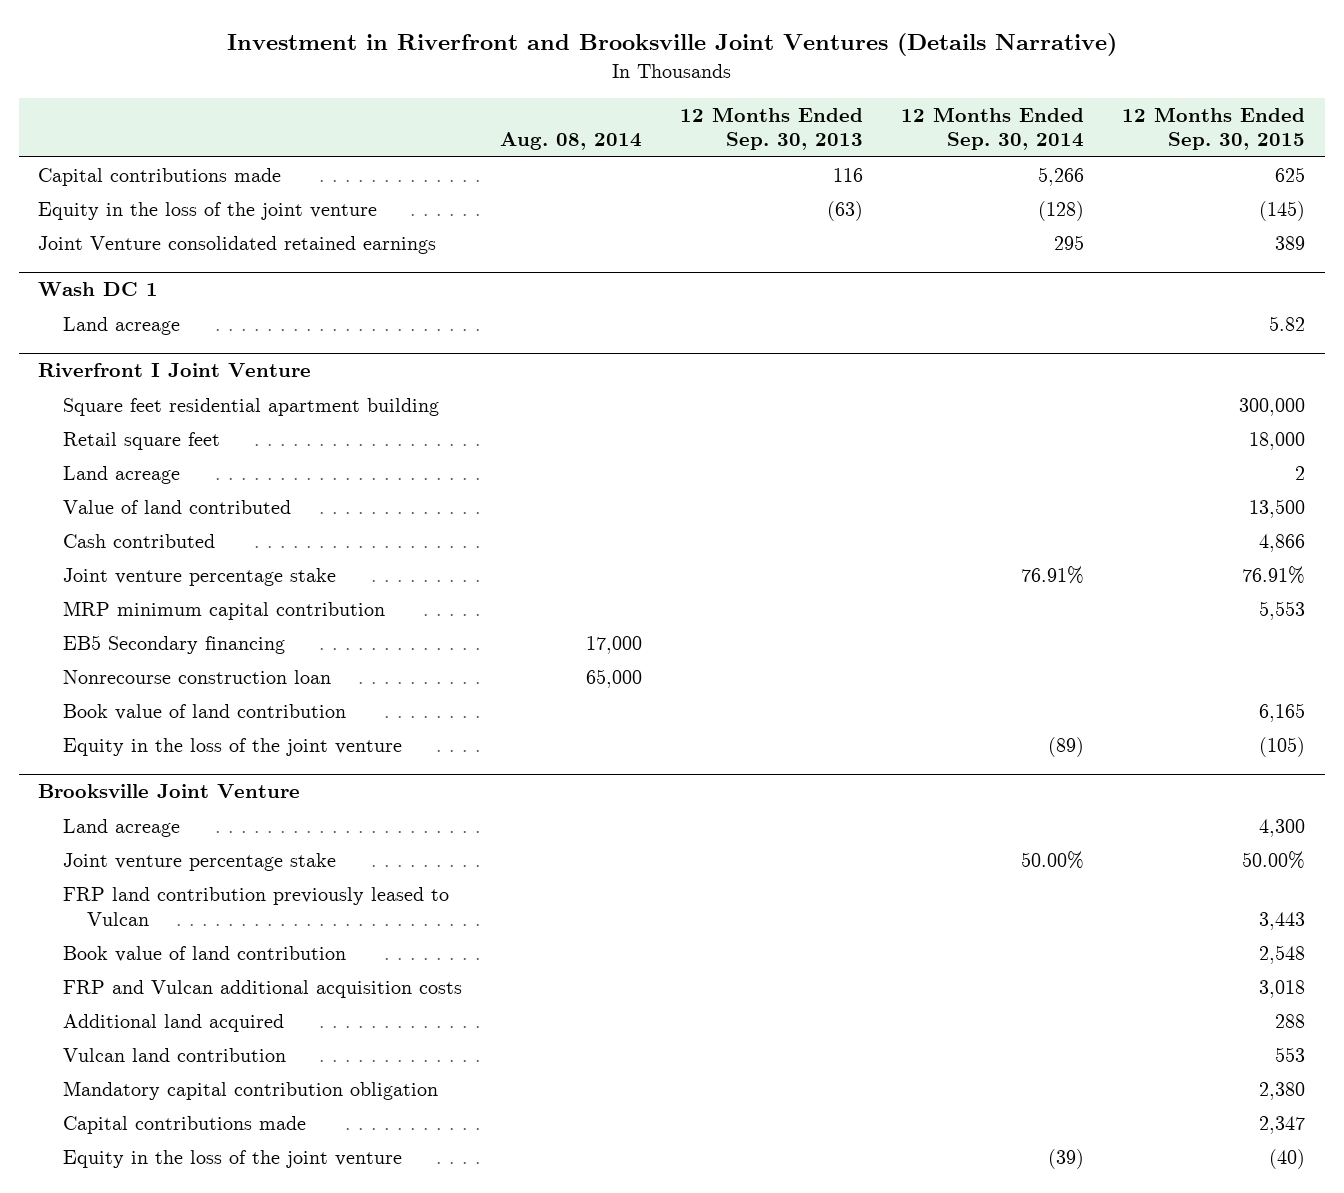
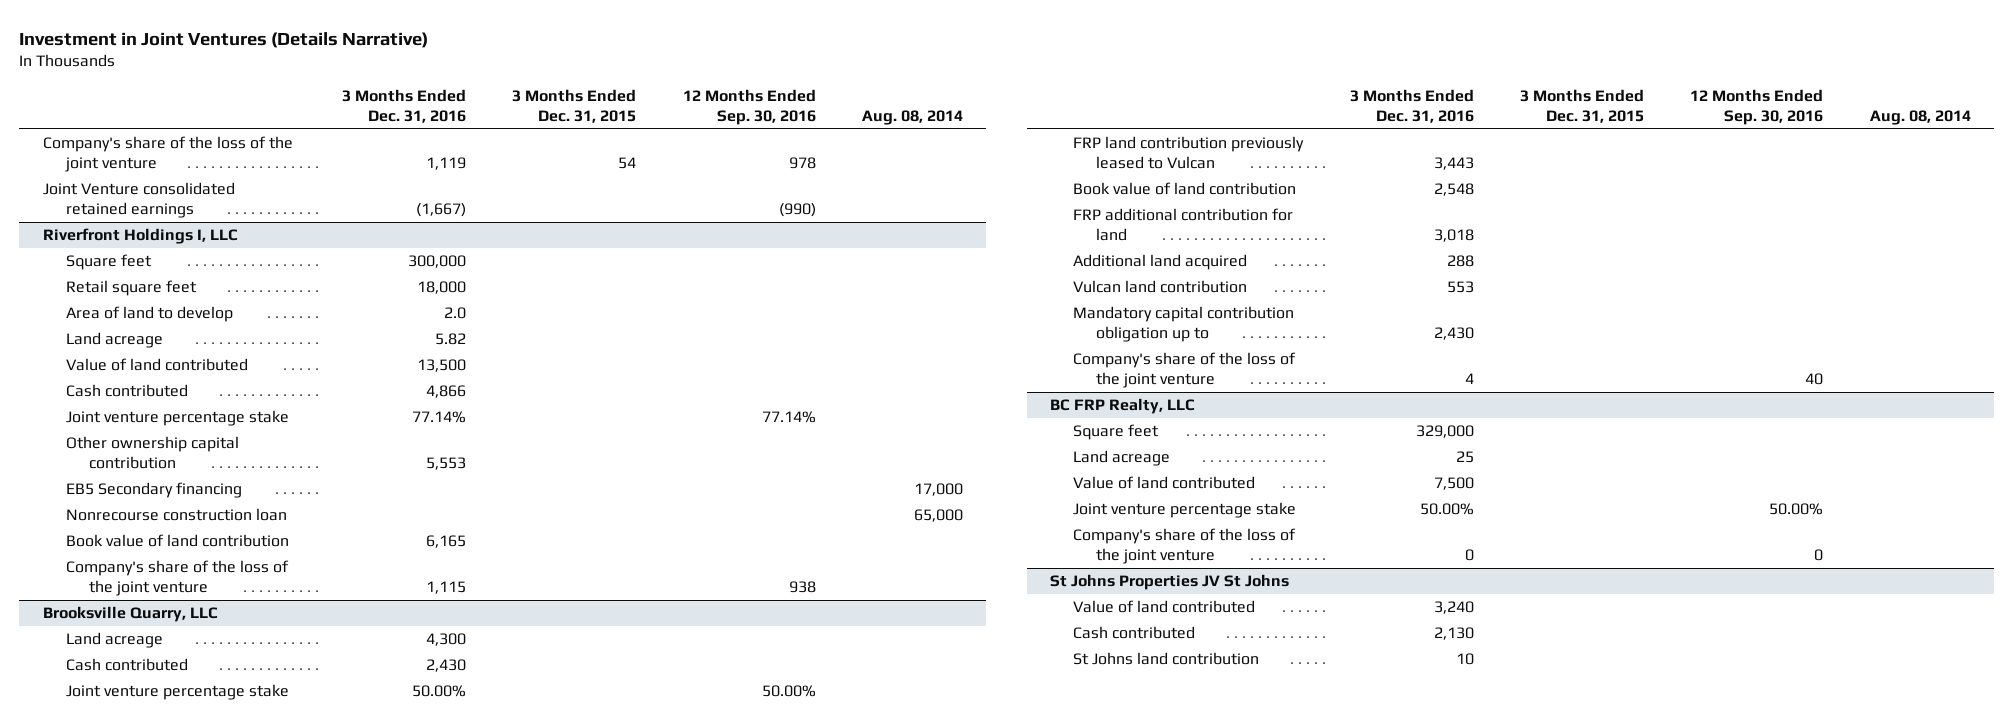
- Investment in Riverfront and Brooksville Joint Ventures (Details Narrative)
+ Investment in Joint Ventures (Details Narrative)
- | Aug. 08, 2014 | 12 Months Ended Sep. 30, 2013 | 12 Months Ended Sep. 30, 2014 | 12 Months Ended Sep. 30, 2015
+ | 3 Months Ended Dec. 31, 2016 | 3 Months Ended Dec. 31, 2015 | 12 Months Ended Sep. 30, 2016 | Aug. 08, 2014
- Capital contributions made | | 116 | 5,266 | 625
- Equity in the loss of the joint venture | | (63) | (128) | (145)
+ Company's share of the loss of the joint venture | 1,119 | 54 | 978 |
- Wash DC 1
- Land acreage | | | | 5.82
- Riverfront I Joint Venture
- Square feet residential apartment building | | | | 300,000
+ Riverfront Holdings I, LLC
+ Square feet | 300,000 | | |
+ Area of land to develop | 2.0 | | |
- MRP minimum capital contribution | | | | 5,553
+ Other ownership capital contribution | 5,553 | | |
- Equity in the loss of the joint venture | | | (89) | (105)
- Brooksville Joint Venture
+ Company's share of the loss of the joint venture | 1,115 | | 938 |
+ Brooksville Quarry, LLC
+ Cash contributed | 2,430 | | |
- FRP and Vulcan additional acquisition costs | | | | 3,018
+ FRP additional contribution for land | 3,018 | | |
- Mandatory capital contribution obligation | | | | 2,380
- Capital contributions made | | | | 2,347
- Equity in the loss of the joint venture | | | (39) | (40)
+ Mandatory capital contribution obligation up to | 2,430 | | |
+ Company's share of the loss of the joint venture | 4 | | 40 |
+ BC FRP Realty, LLC
+ Square feet | 329,000 | | |
+ Land acreage | 25 | | |
+ Value of land contributed | 7,500 | | |
+ Joint venture percentage stake | 50.00% | | 50.00% |
+ Company's share of the loss of the joint venture | 0 | | 0 |
+ St Johns Properties JV St Johns
+ Value of land contributed | 3,240 | | |
+ Cash contributed | 2,130 | | |
+ St Johns land contribution | 10 | | |

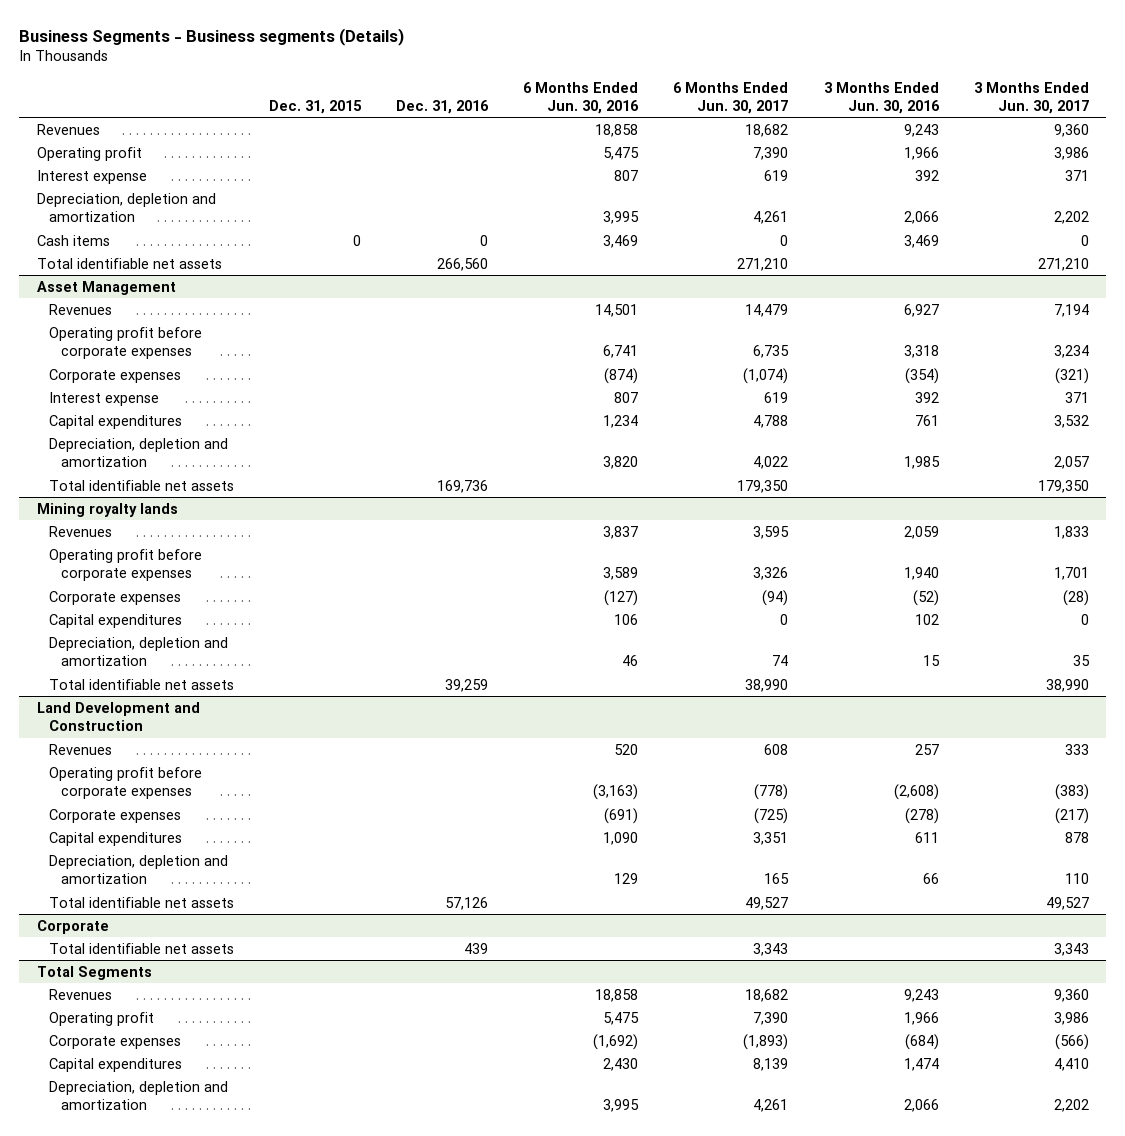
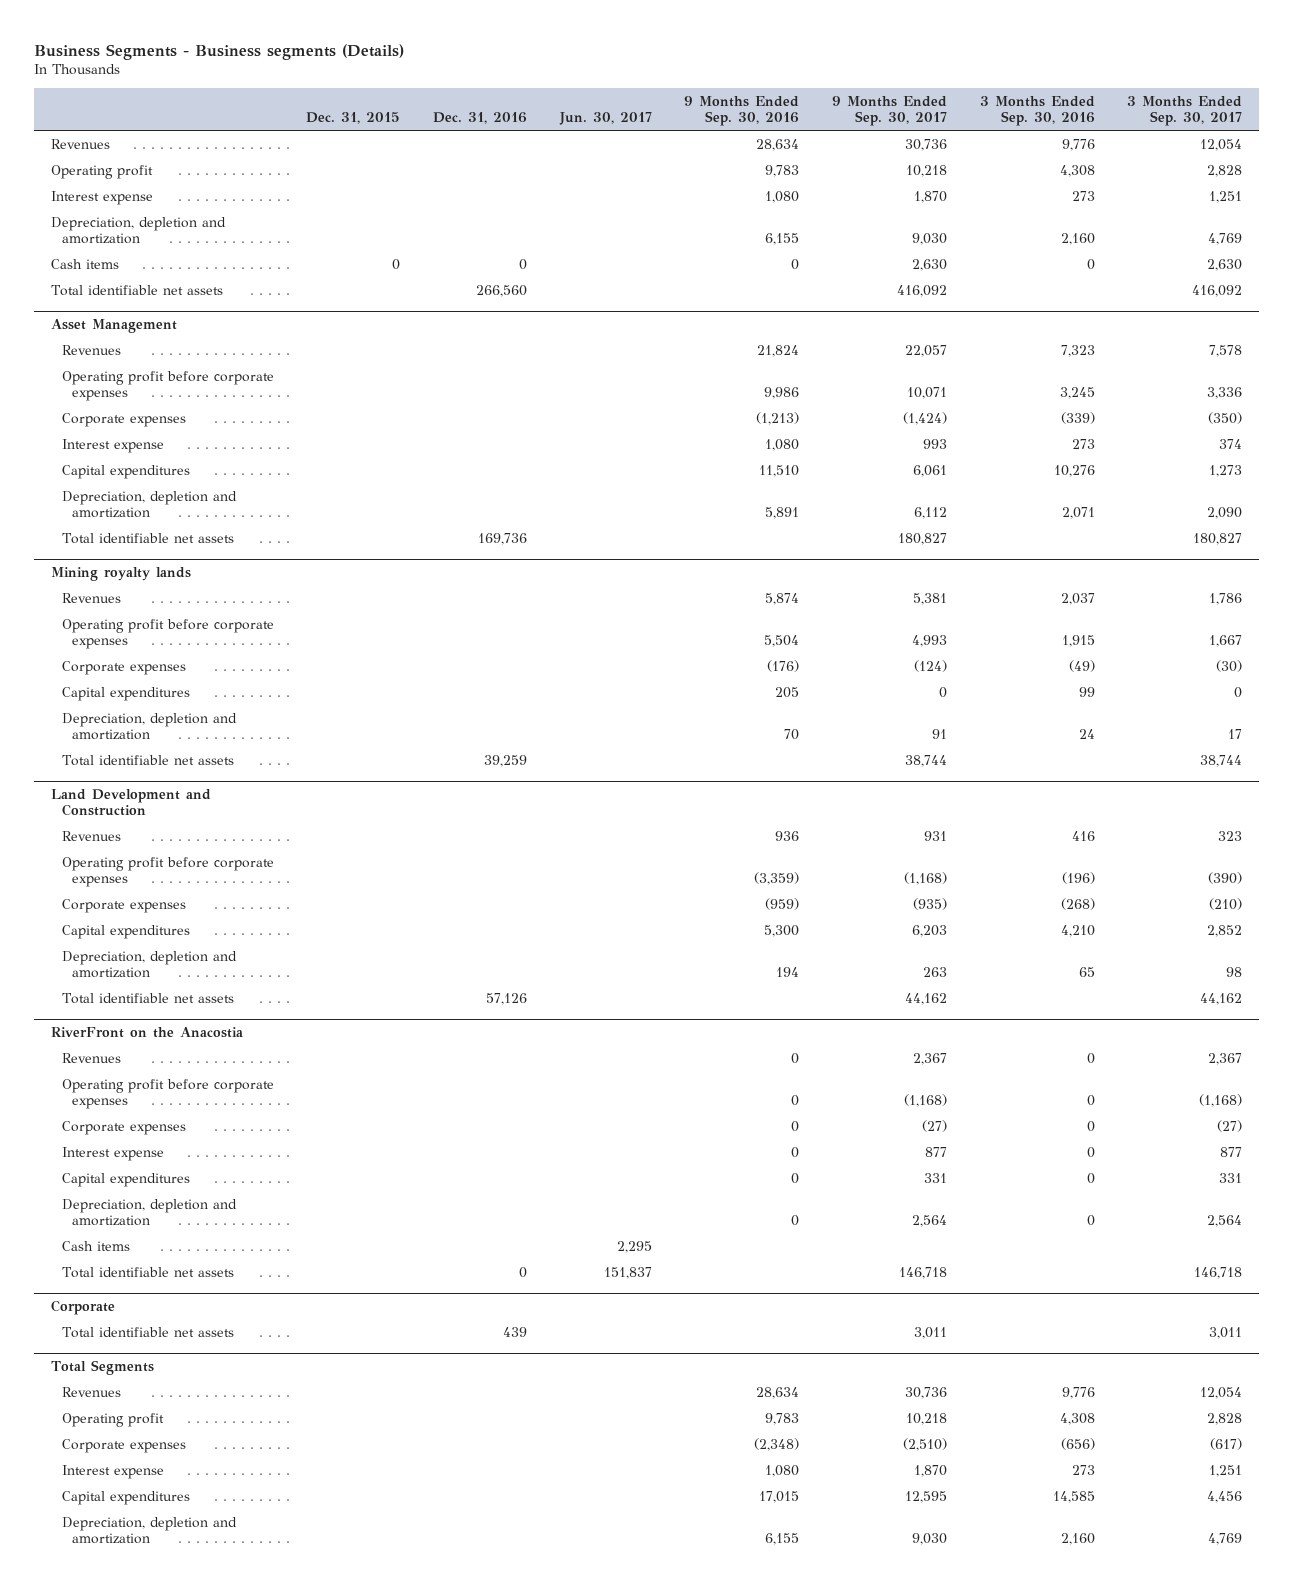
- | Dec. 31, 2015 | Dec. 31, 2016 | 6 Months Ended Jun. 30, 2016 | 6 Months Ended Jun. 30, 2017 | 3 Months Ended Jun. 30, 2016 | 3 Months Ended Jun. 30, 2017
+ | Dec. 31, 2015 | Dec. 31, 2016 | Jun. 30, 2017 | 9 Months Ended Sep. 30, 2016 | 9 Months Ended Sep. 30, 2017 | 3 Months Ended Sep. 30, 2016 | 3 Months Ended Sep. 30, 2017
+ RiverFront on the Anacostia
+ Revenues | | | | 0 | 2,367 | 0 | 2,367
+ Operating profit before corporate expenses | | | | 0 | (1,168) | 0 | (1,168)
+ Corporate expenses | | | | 0 | (27) | 0 | (27)
+ Interest expense | | | | 0 | 877 | 0 | 877
+ Capital expenditures | | | | 0 | 331 | 0 | 331
+ Depreciation, depletion and amortization | | | | 0 | 2,564 | 0 | 2,564
+ Cash items | | | 2,295 | | | |
+ Total identifiable net assets | | 0 | 151,837 | | 146,718 | | 146,718
@ Total Segments
+ Interest expense | | | | 1,080 | 1,870 | 273 | 1,251

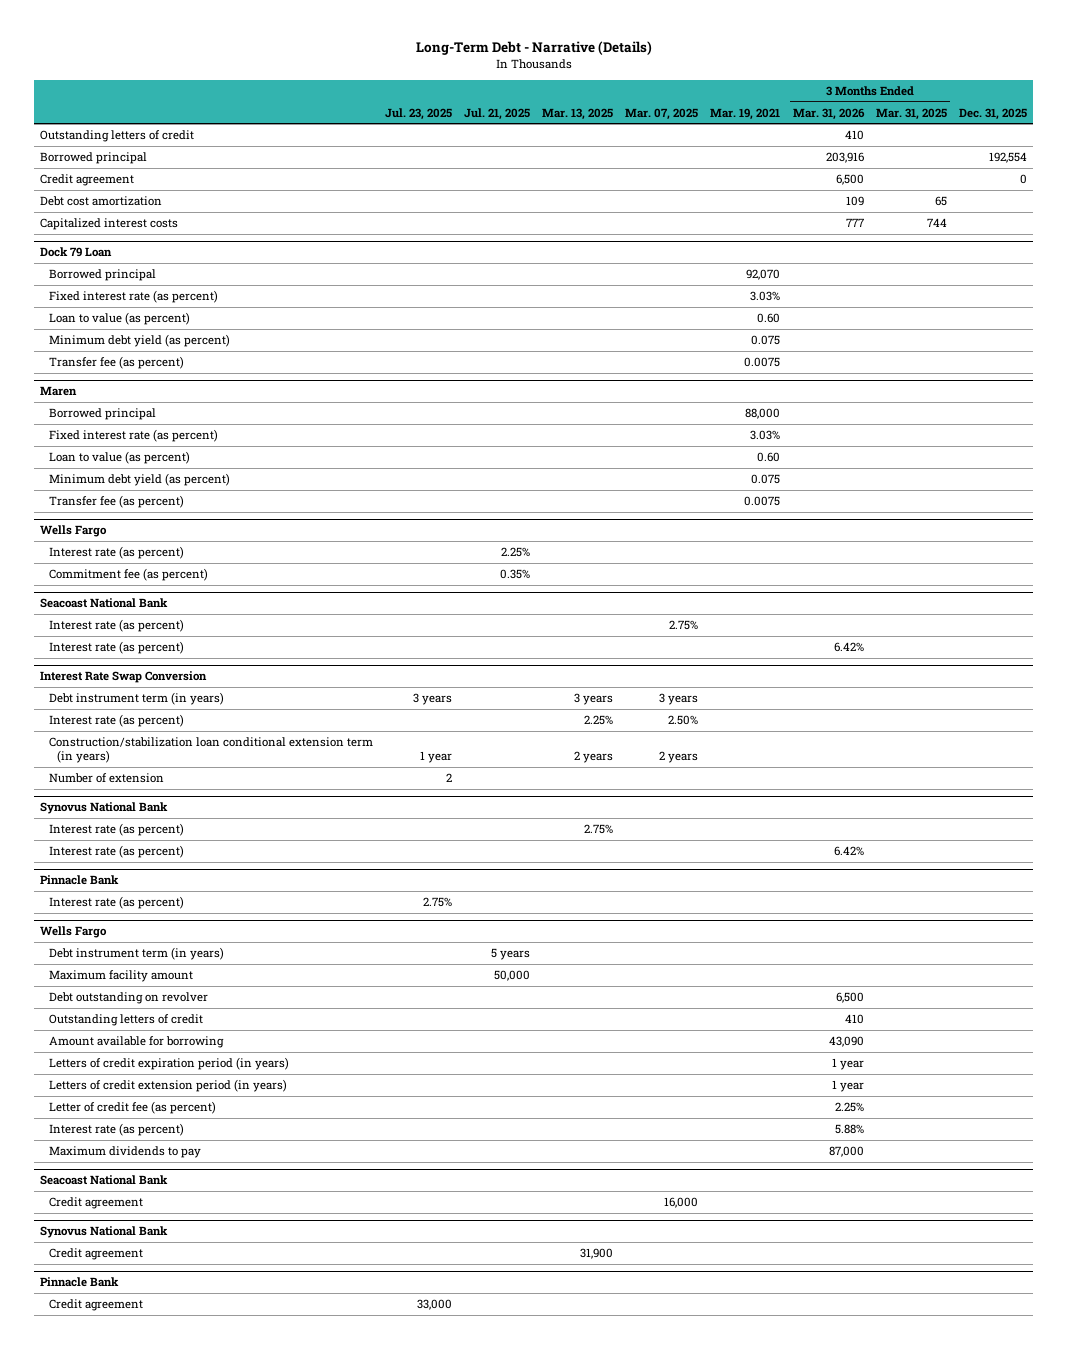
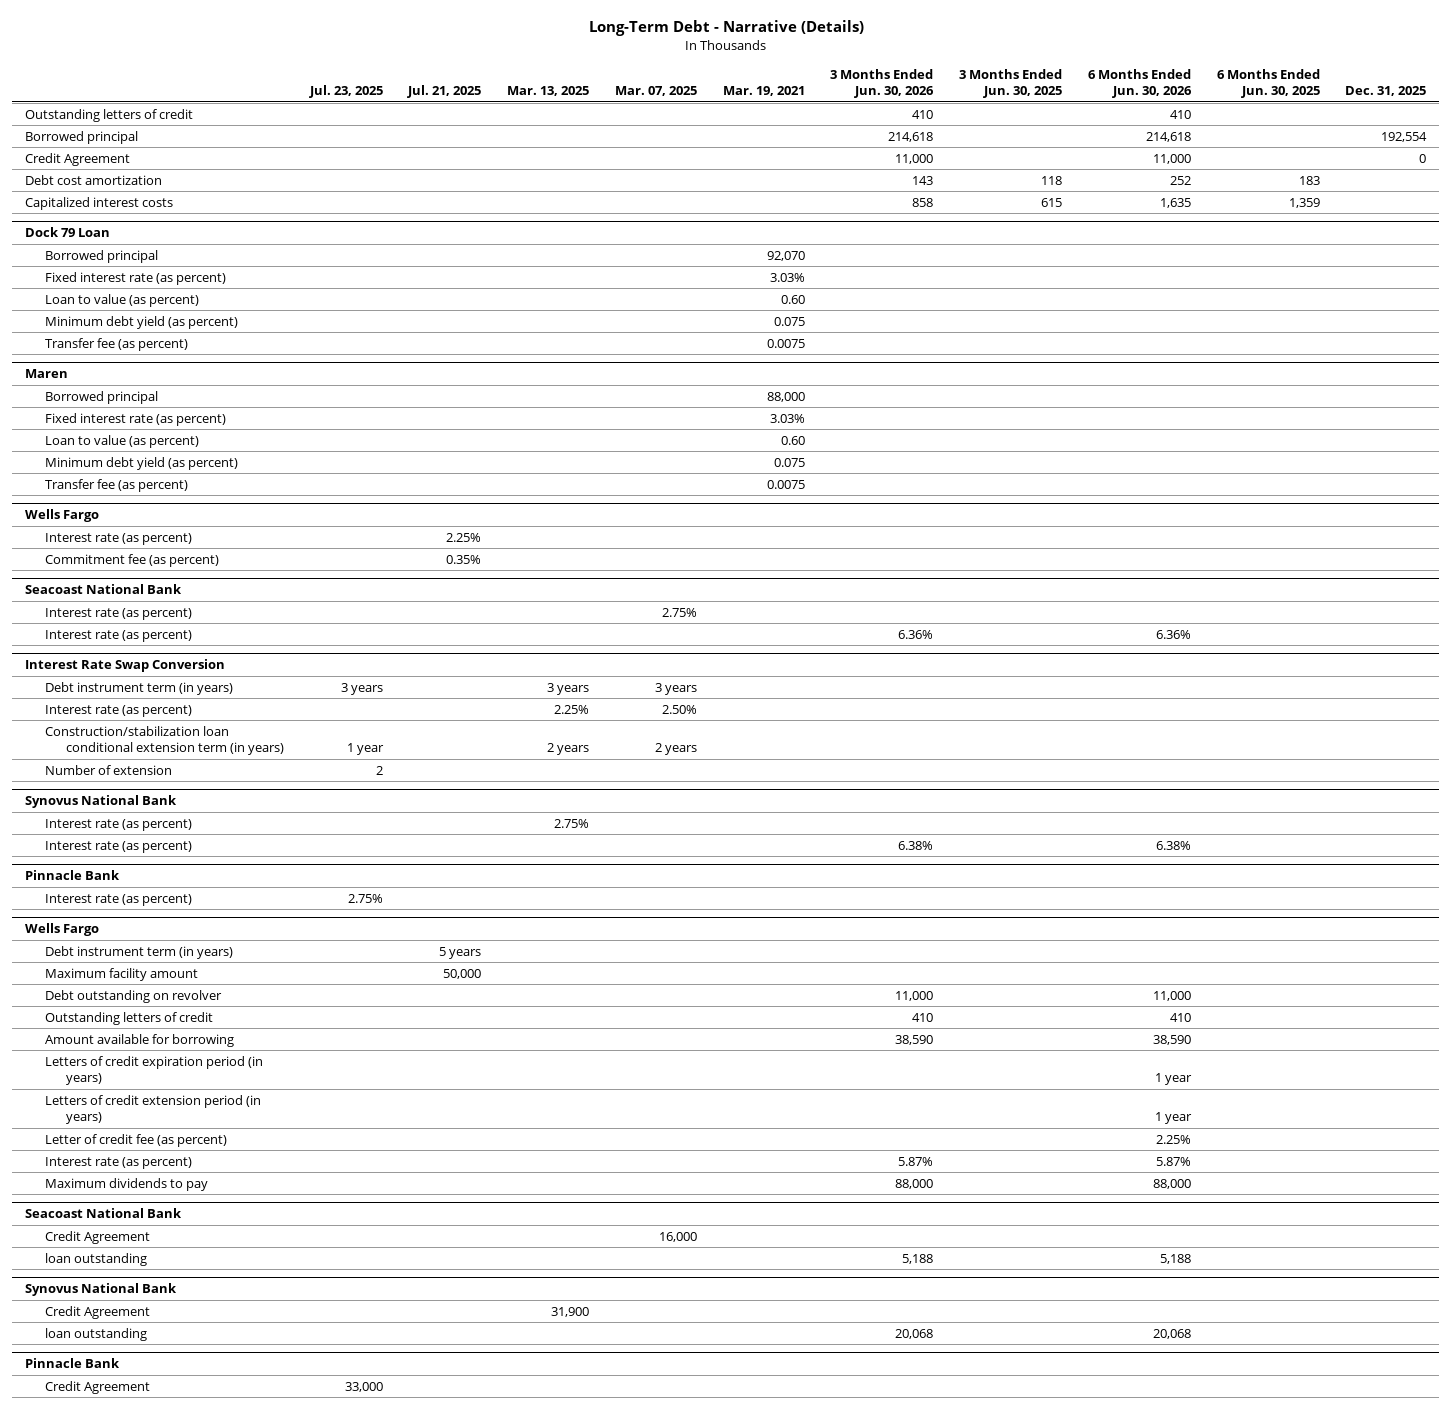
- | Jul. 23, 2025 | Jul. 21, 2025 | Mar. 13, 2025 | Mar. 07, 2025 | Mar. 19, 2021 | 3 Months Ended Mar. 31, 2026 | 3 Months Ended Mar. 31, 2025 | Dec. 31, 2025
+ | Jul. 23, 2025 | Jul. 21, 2025 | Mar. 13, 2025 | Mar. 07, 2025 | Mar. 19, 2021 | 3 Months Ended Jun. 30, 2026 | 3 Months Ended Jun. 30, 2025 | 6 Months Ended Jun. 30, 2026 | 6 Months Ended Jun. 30, 2025 | Dec. 31, 2025
- Credit agreement | | | | | | 6,500 | | 0
+ Credit Agreement | | | | | | 11,000 | | 11,000 | | 0
@ Seacoast National Bank
- Credit agreement | | | | 16,000 | | | |
+ Credit Agreement | | | | 16,000 | | | | | |
+ loan outstanding | | | | | | 5,188 | | 5,188 | |
@ Synovus National Bank
- Credit agreement | | | 31,900 | | | | |
+ Credit Agreement | | | 31,900 | | | | | | |
+ loan outstanding | | | | | | 20,068 | | 20,068 | |
@ Pinnacle Bank
- Credit agreement | 33,000 | | | | | | |
+ Credit Agreement | 33,000 | | | | | | | | |

